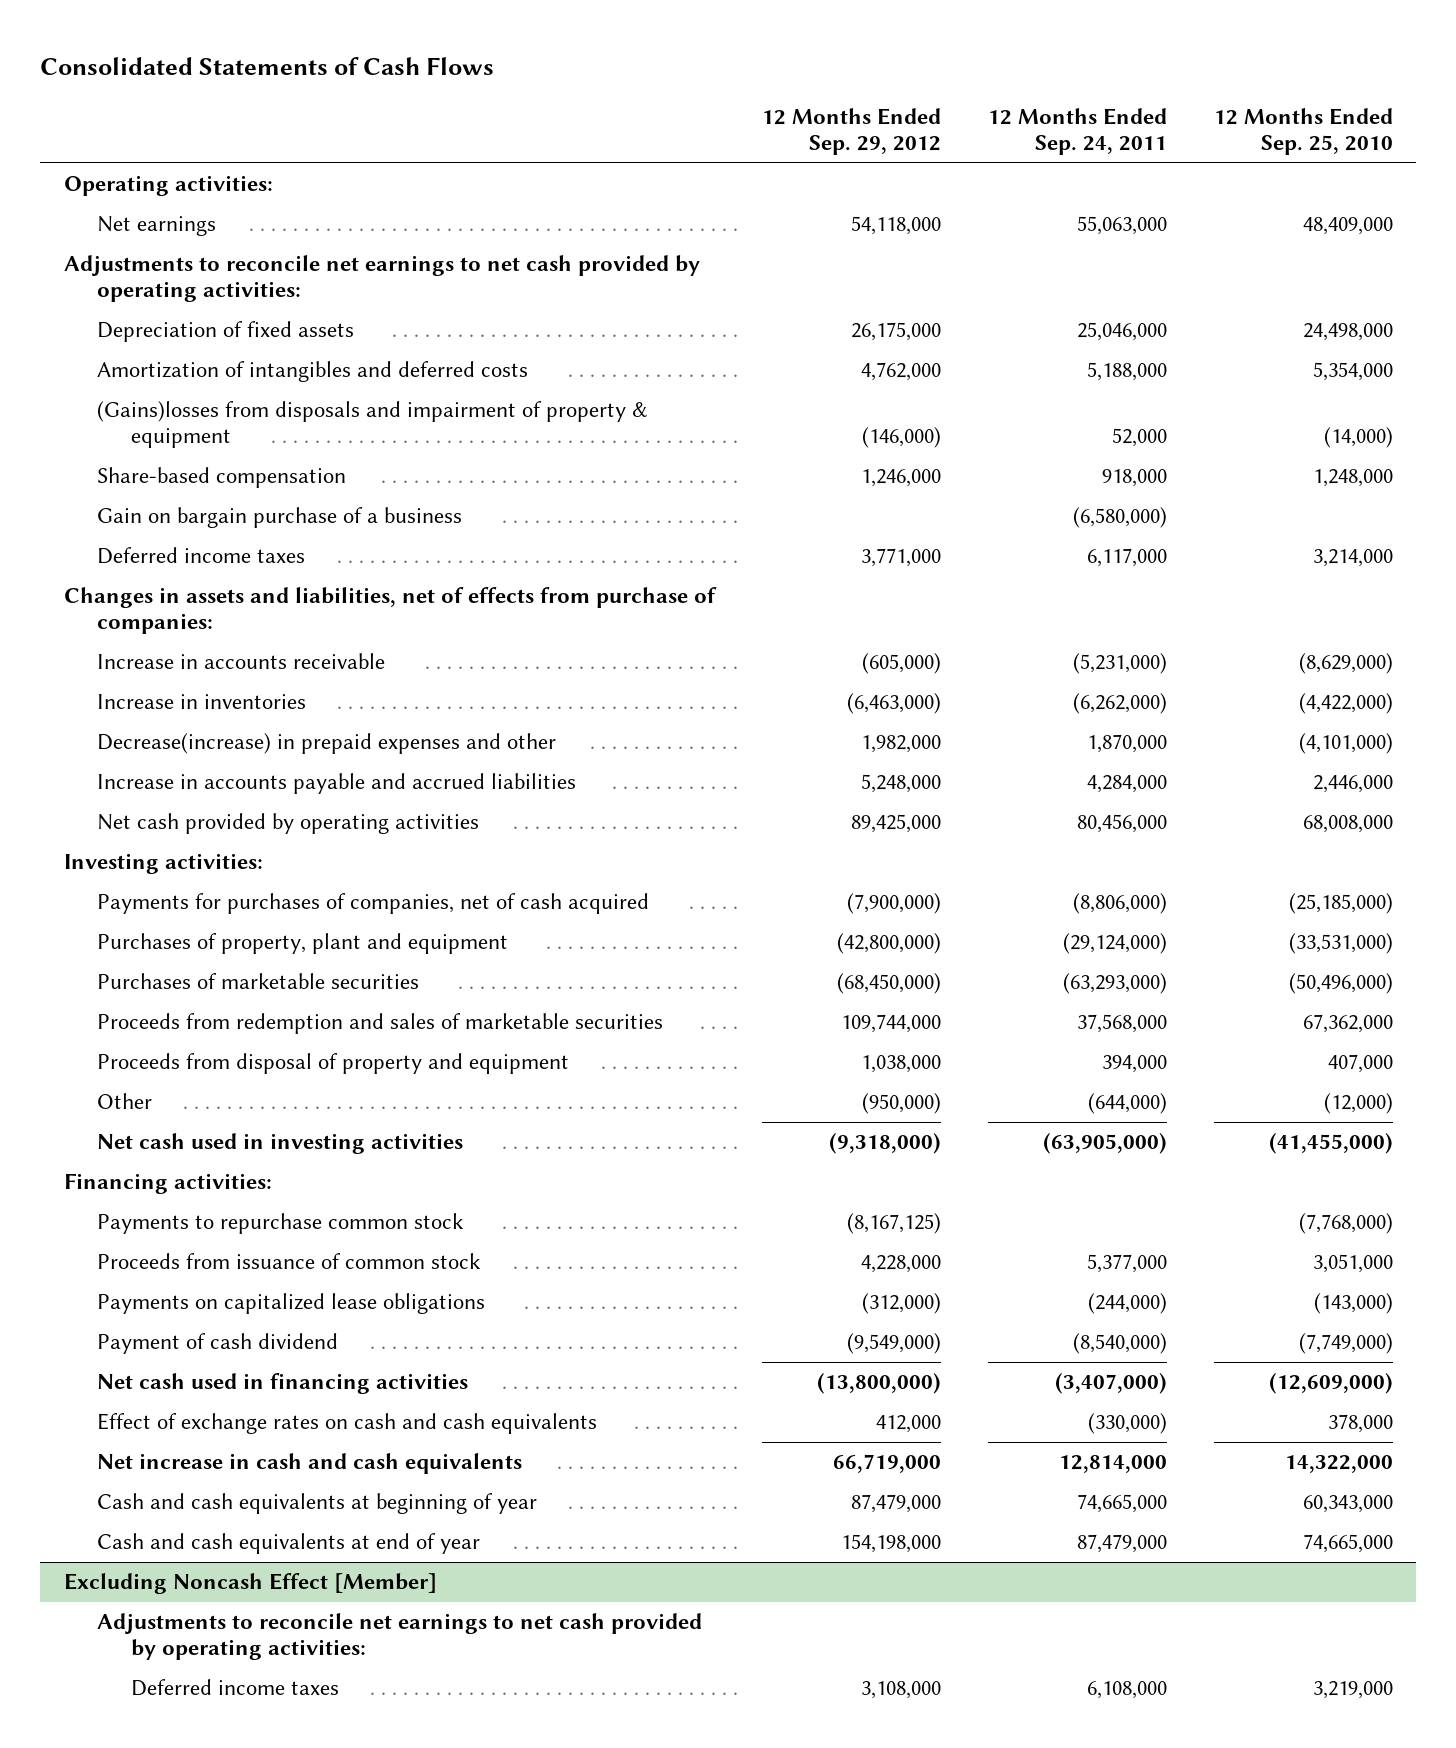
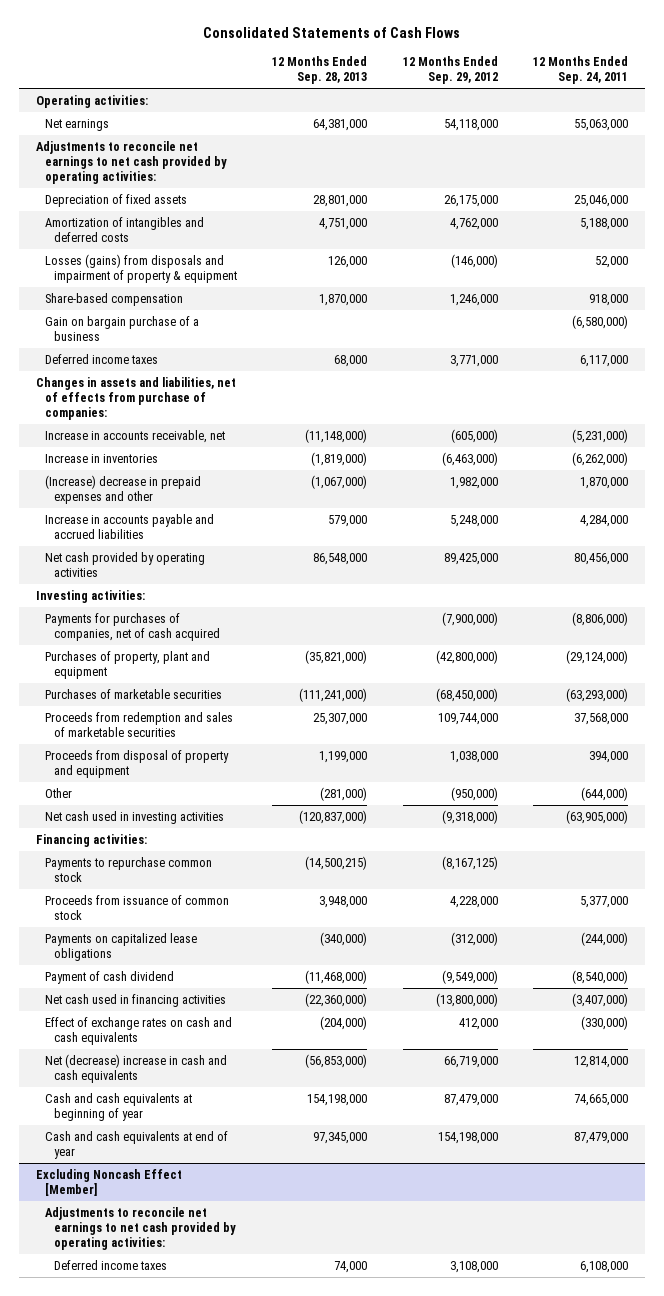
- | 12 Months Ended Sep. 29, 2012 | 12 Months Ended Sep. 24, 2011 | 12 Months Ended Sep. 25, 2010
+ | 12 Months Ended Sep. 28, 2013 | 12 Months Ended Sep. 29, 2012 | 12 Months Ended Sep. 24, 2011
- (Gains)losses from disposals and impairment of property & equipment | (146,000) | 52,000 | (14,000)
+ Losses (gains) from disposals and impairment of property & equipment | 126,000 | (146,000) | 52,000
- Increase in accounts receivable | (605,000) | (5,231,000) | (8,629,000)
+ Increase in accounts receivable, net | (11,148,000) | (605,000) | (5,231,000)
- Decrease(increase) in prepaid expenses and other | 1,982,000 | 1,870,000 | (4,101,000)
+ (Increase) decrease in prepaid expenses and other | (1,067,000) | 1,982,000 | 1,870,000
- Net increase in cash and cash equivalents | 66,719,000 | 12,814,000 | 14,322,000
+ Net (decrease) increase in cash and cash equivalents | (56,853,000) | 66,719,000 | 12,814,000

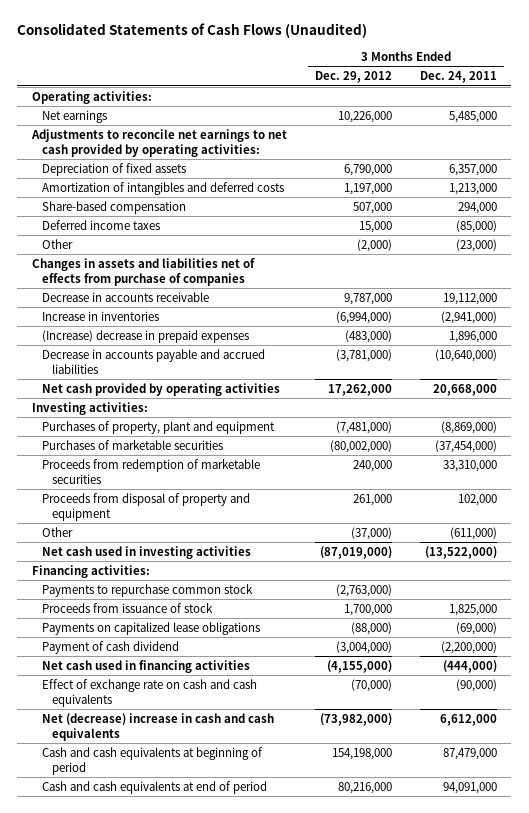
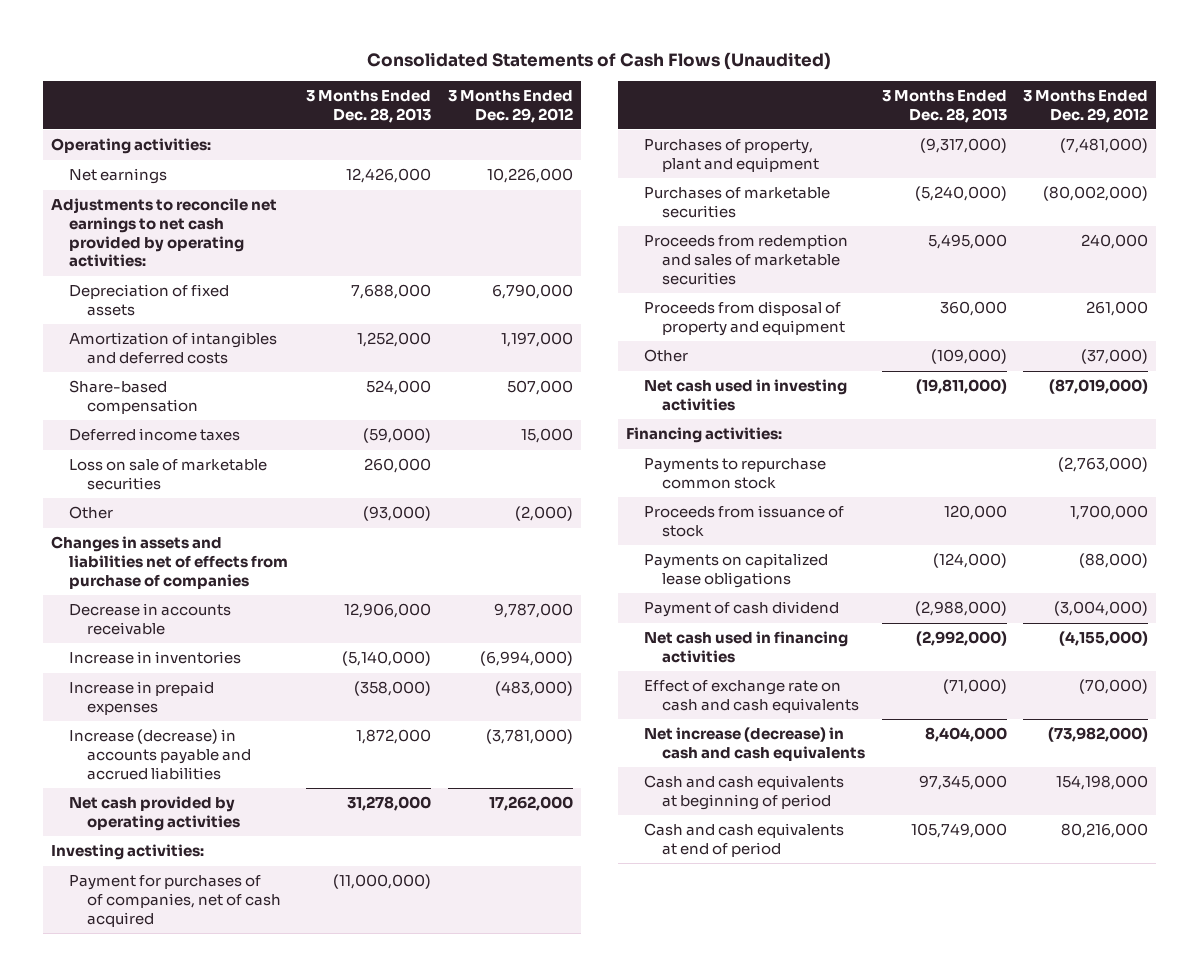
- | 3 Months Ended Dec. 29, 2012 | 3 Months Ended Dec. 24, 2011
+ | 3 Months Ended Dec. 28, 2013 | 3 Months Ended Dec. 29, 2012
+ Loss on sale of marketable securities | 260,000 |
- (Increase) decrease in prepaid expenses | (483,000) | 1,896,000
- Decrease in accounts payable and accrued liabilities | (3,781,000) | (10,640,000)
+ Increase in prepaid expenses | (358,000) | (483,000)
+ Increase (decrease) in accounts payable and accrued liabilities | 1,872,000 | (3,781,000)
+ Payment for purchases of of companies, net of cash acquired | (11,000,000) |
- Proceeds from redemption of marketable securities | 240,000 | 33,310,000
+ Proceeds from redemption and sales of marketable securities | 5,495,000 | 240,000
- Net (decrease) increase in cash and cash equivalents | (73,982,000) | 6,612,000
+ Net increase (decrease) in cash and cash equivalents | 8,404,000 | (73,982,000)

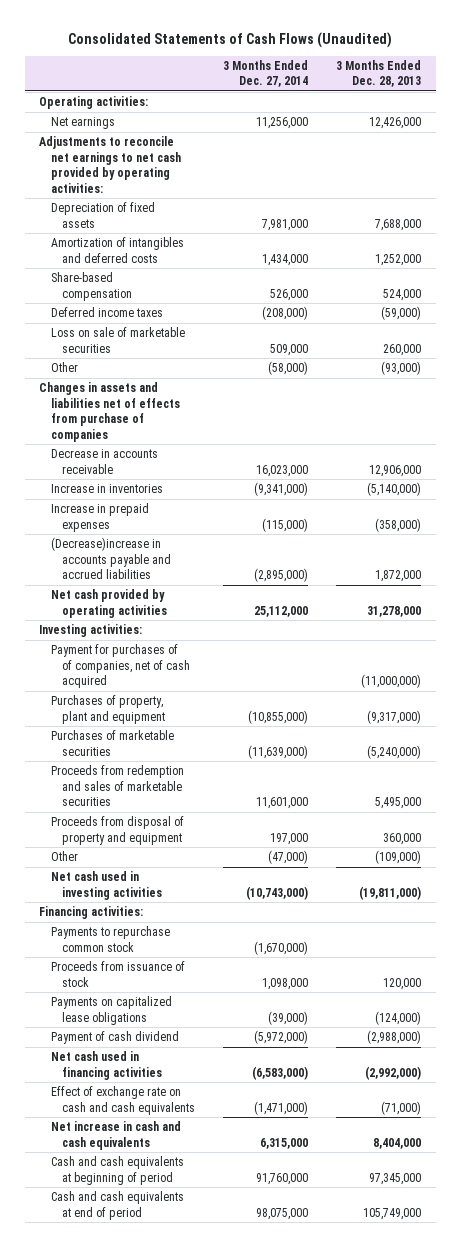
- | 3 Months Ended Dec. 28, 2013 | 3 Months Ended Dec. 29, 2012
+ | 3 Months Ended Dec. 27, 2014 | 3 Months Ended Dec. 28, 2013
- Increase (decrease) in accounts payable and accrued liabilities | 1,872,000 | (3,781,000)
+ (Decrease)increase in accounts payable and accrued liabilities | (2,895,000) | 1,872,000
- Net increase (decrease) in cash and cash equivalents | 8,404,000 | (73,982,000)
+ Net increase in cash and cash equivalents | 6,315,000 | 8,404,000

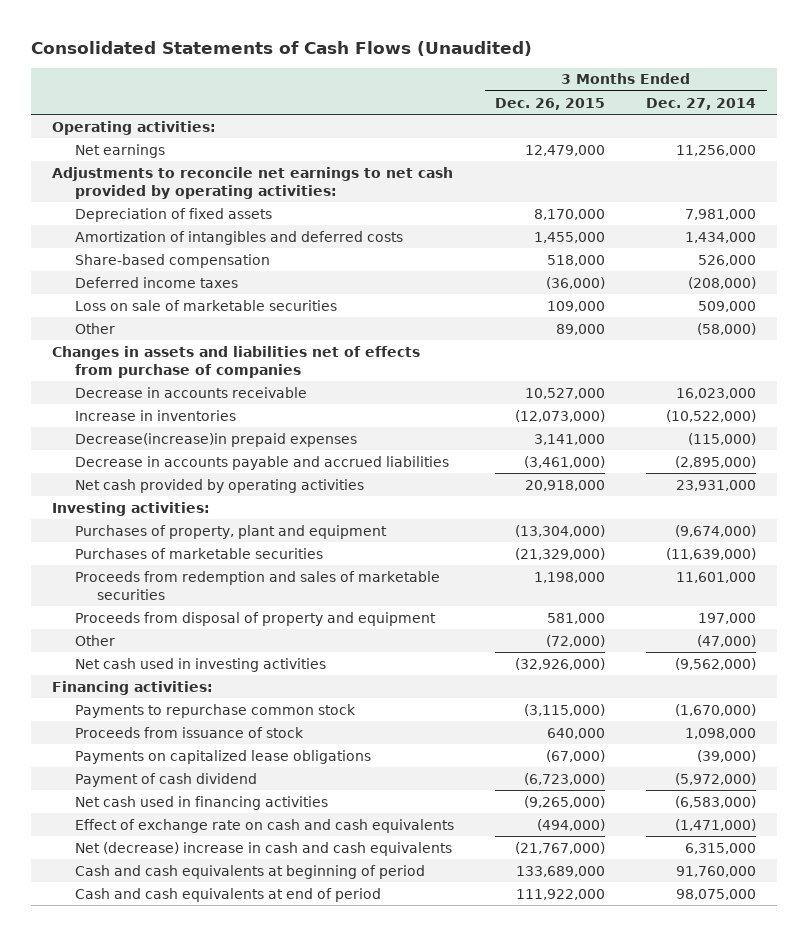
- | 3 Months Ended Dec. 27, 2014 | 3 Months Ended Dec. 28, 2013
+ | 3 Months Ended Dec. 26, 2015 | 3 Months Ended Dec. 27, 2014
- Increase in inventories | (9,341,000) | (5,140,000)
- Increase in prepaid expenses | (115,000) | (358,000)
- (Decrease)increase in accounts payable and accrued liabilities | (2,895,000) | 1,872,000
- Net cash provided by operating activities | 25,112,000 | 31,278,000
+ Increase in inventories | (12,073,000) | (10,522,000)
+ Decrease(increase)in prepaid expenses | 3,141,000 | (115,000)
+ Decrease in accounts payable and accrued liabilities | (3,461,000) | (2,895,000)
+ Net cash provided by operating activities | 20,918,000 | 23,931,000
- Payment for purchases of of companies, net of cash acquired | | (11,000,000)
- Purchases of property, plant and equipment | (10,855,000) | (9,317,000)
+ Purchases of property, plant and equipment | (13,304,000) | (9,674,000)
- Net cash used in investing activities | (10,743,000) | (19,811,000)
+ Net cash used in investing activities | (32,926,000) | (9,562,000)
- Net increase in cash and cash equivalents | 6,315,000 | 8,404,000
+ Net (decrease) increase in cash and cash equivalents | (21,767,000) | 6,315,000

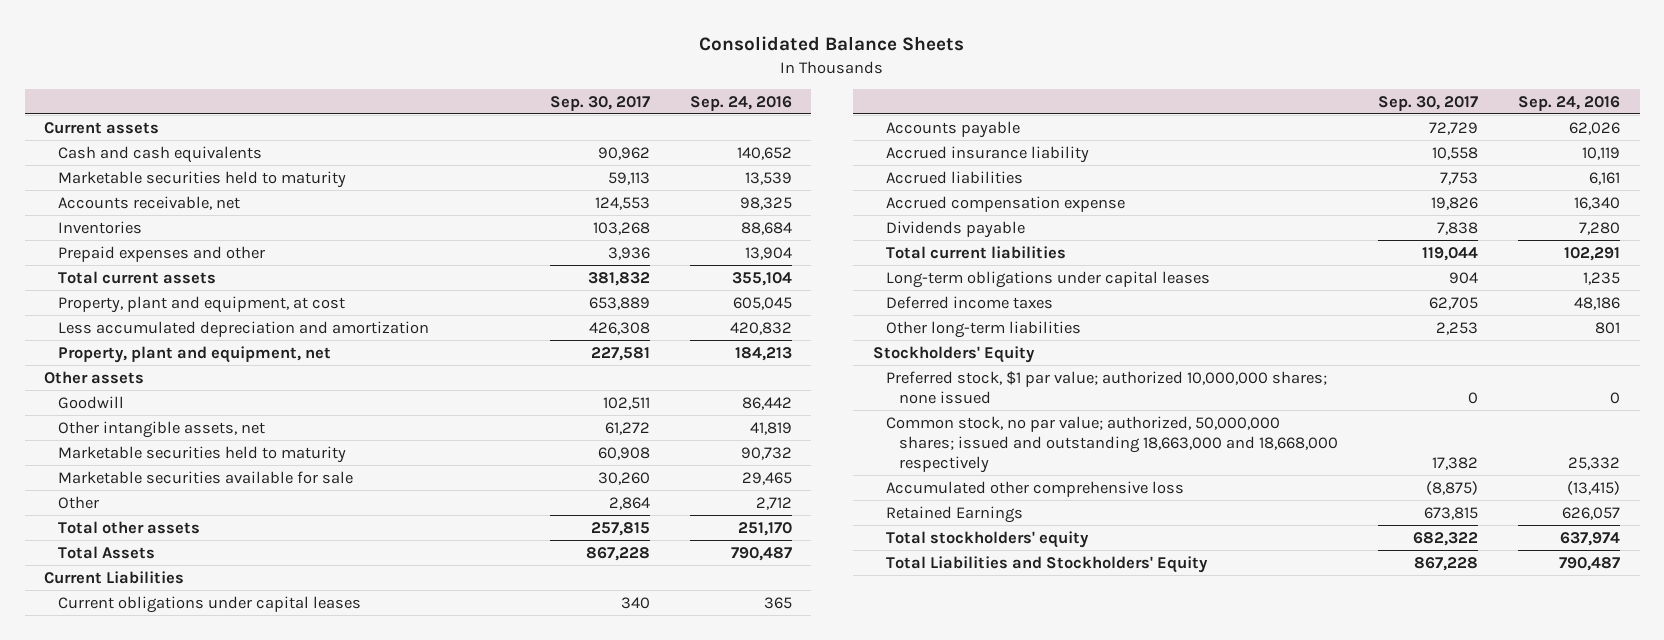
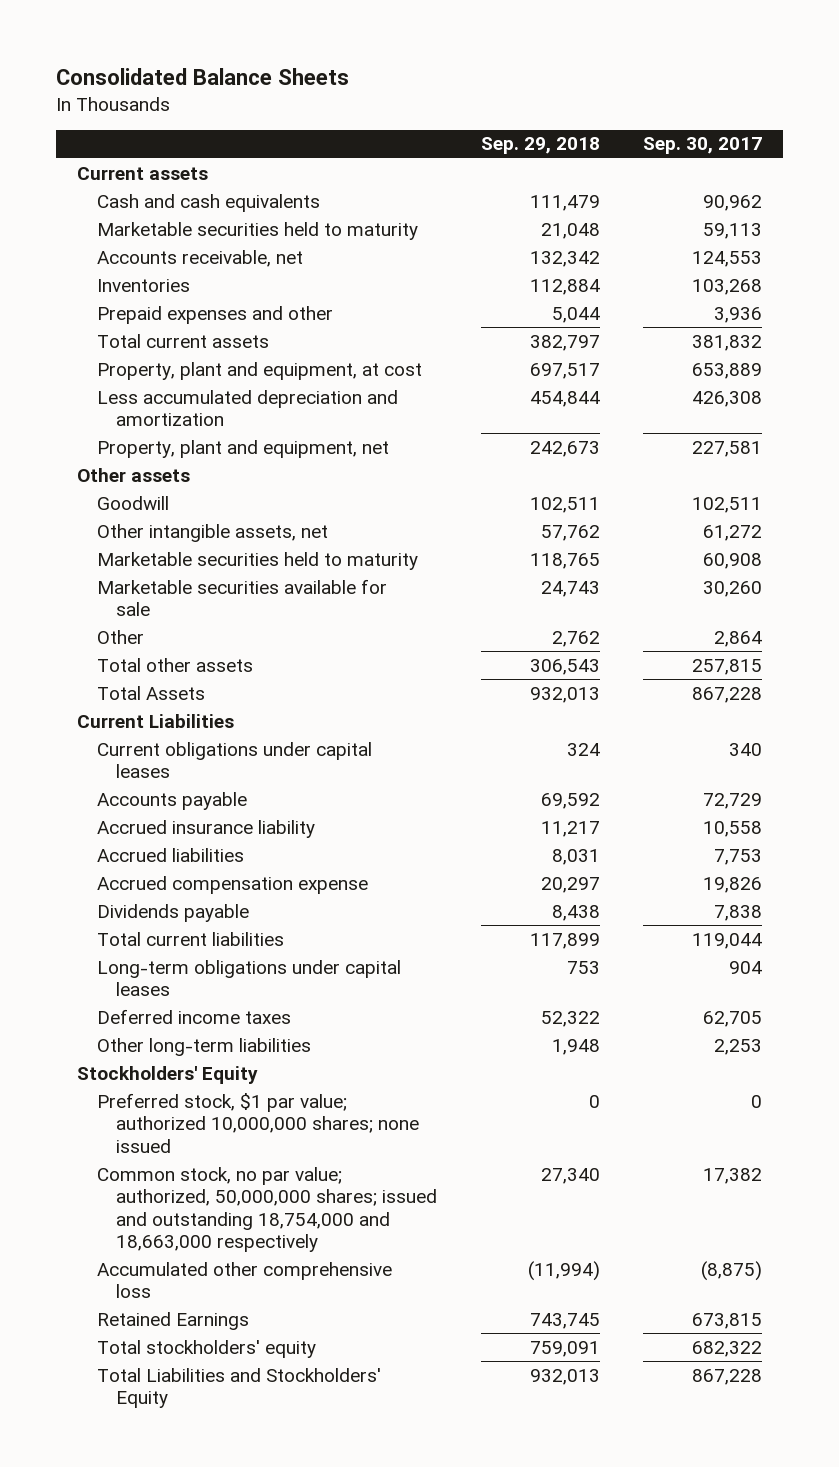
- | Sep. 30, 2017 | Sep. 24, 2016
+ | Sep. 29, 2018 | Sep. 30, 2017
- Common stock, no par value; authorized, 50,000,000 shares; issued and outstanding 18,663,000 and 18,668,000 respectively | 17,382 | 25,332
+ Common stock, no par value; authorized, 50,000,000 shares; issued and outstanding 18,754,000 and 18,663,000 respectively | 27,340 | 17,382

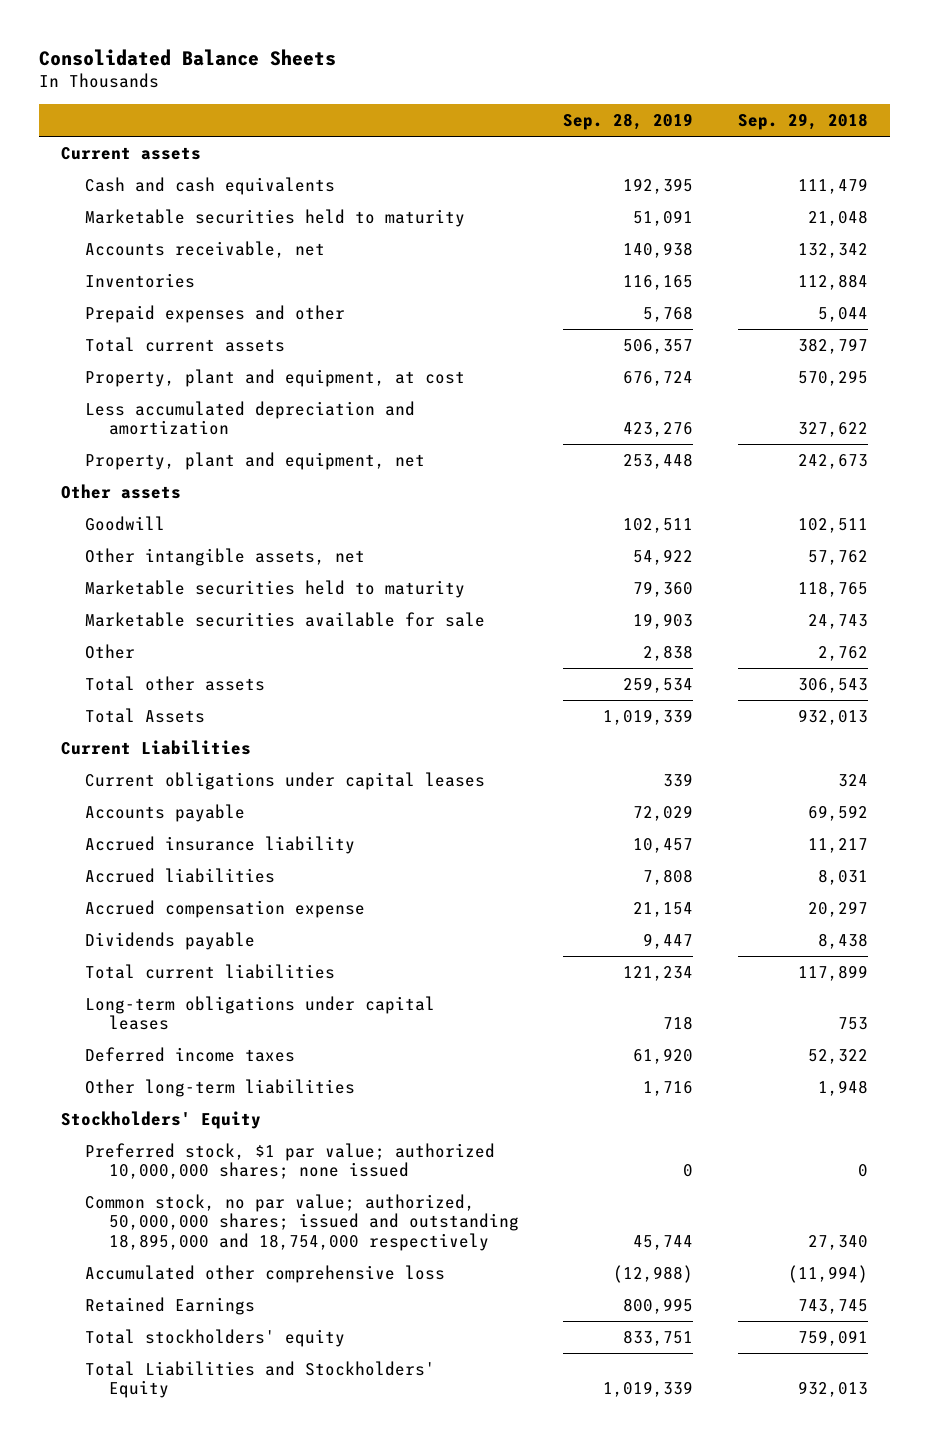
- | Sep. 29, 2018 | Sep. 30, 2017
+ | Sep. 28, 2019 | Sep. 29, 2018
- Property, plant and equipment, at cost | 697,517 | 653,889
- Less accumulated depreciation and amortization | 454,844 | 426,308
+ Property, plant and equipment, at cost | 676,724 | 570,295
+ Less accumulated depreciation and amortization | 423,276 | 327,622
- Common stock, no par value; authorized, 50,000,000 shares; issued and outstanding 18,754,000 and 18,663,000 respectively | 27,340 | 17,382
+ Common stock, no par value; authorized, 50,000,000 shares; issued and outstanding 18,895,000 and 18,754,000 respectively | 45,744 | 27,340

